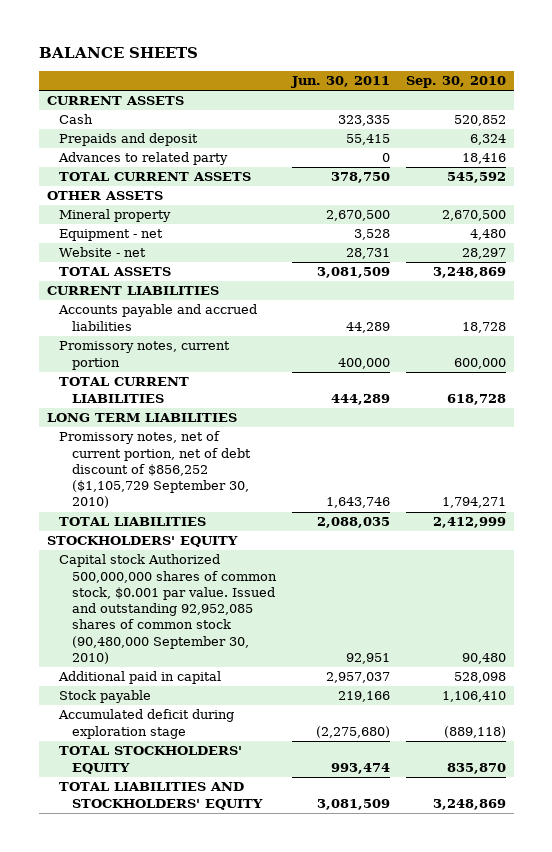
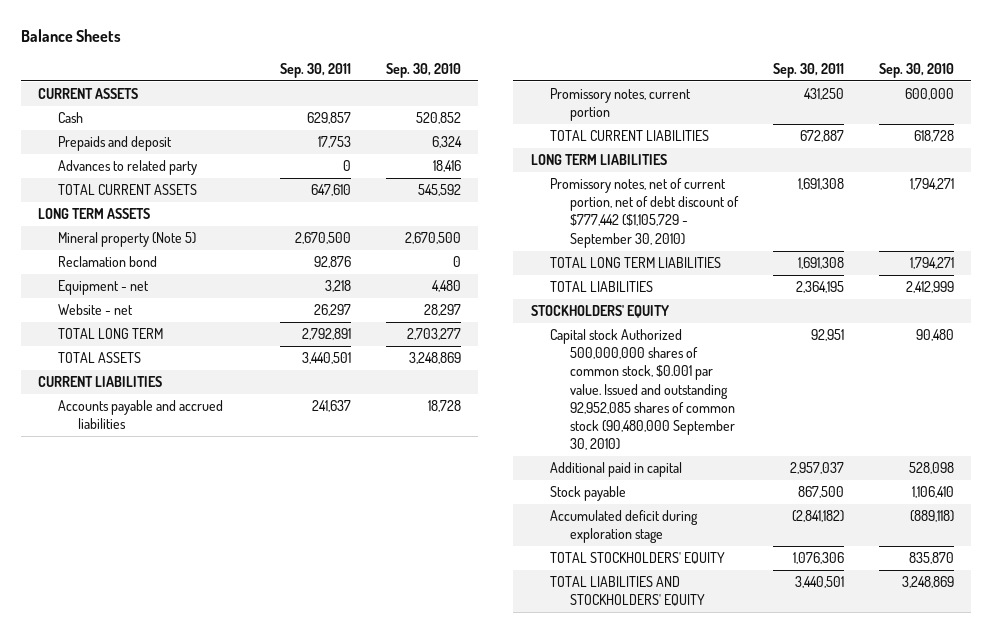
- BALANCE SHEETS
+ Balance Sheets
- | Jun. 30, 2011 | Sep. 30, 2010
+ | Sep. 30, 2011 | Sep. 30, 2010
- OTHER ASSETS
- Mineral property | 2,670,500 | 2,670,500
+ LONG TERM ASSETS
+ Mineral property (Note 5) | 2,670,500 | 2,670,500
+ Reclamation bond | 92,876 | 0
+ TOTAL LONG TERM | 2,792,891 | 2,703,277
- Promissory notes, net of current portion, net of debt discount of $856,252 ($1,105,729 September 30, 2010) | 1,643,746 | 1,794,271
+ Promissory notes, net of current portion, net of debt discount of $777,442 ($1,105,729 - September 30, 2010) | 1,691,308 | 1,794,271
+ TOTAL LONG TERM LIABILITIES | 1,691,308 | 1,794,271

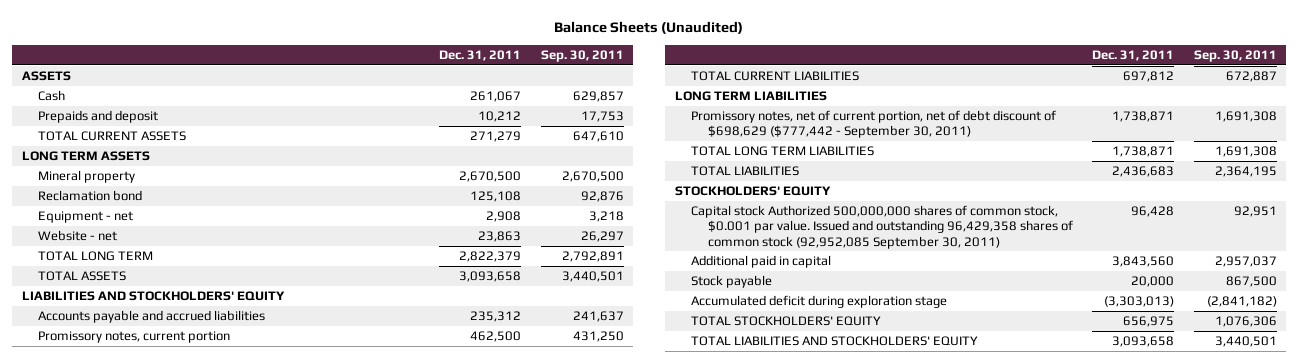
- Balance Sheets
+ Balance Sheets (Unaudited)
- | Sep. 30, 2011 | Sep. 30, 2010
+ | Dec. 31, 2011 | Sep. 30, 2011
- CURRENT ASSETS
+ ASSETS
- Advances to related party | 0 | 18,416
- Mineral property (Note 5) | 2,670,500 | 2,670,500
+ Mineral property | 2,670,500 | 2,670,500
- CURRENT LIABILITIES
+ LIABILITIES AND STOCKHOLDERS' EQUITY
- Promissory notes, net of current portion, net of debt discount of $777,442 ($1,105,729 - September 30, 2010) | 1,691,308 | 1,794,271
+ Promissory notes, net of current portion, net of debt discount of $698,629 ($777,442 - September 30, 2011) | 1,738,871 | 1,691,308
- Capital stock Authorized 500,000,000 shares of common stock, $0.001 par value. Issued and outstanding 92,952,085 shares of common stock (90,480,000 September 30, 2010) | 92,951 | 90,480
+ Capital stock Authorized 500,000,000 shares of common stock, $0.001 par value. Issued and outstanding 96,429,358 shares of common stock (92,952,085 September 30, 2011) | 96,428 | 92,951

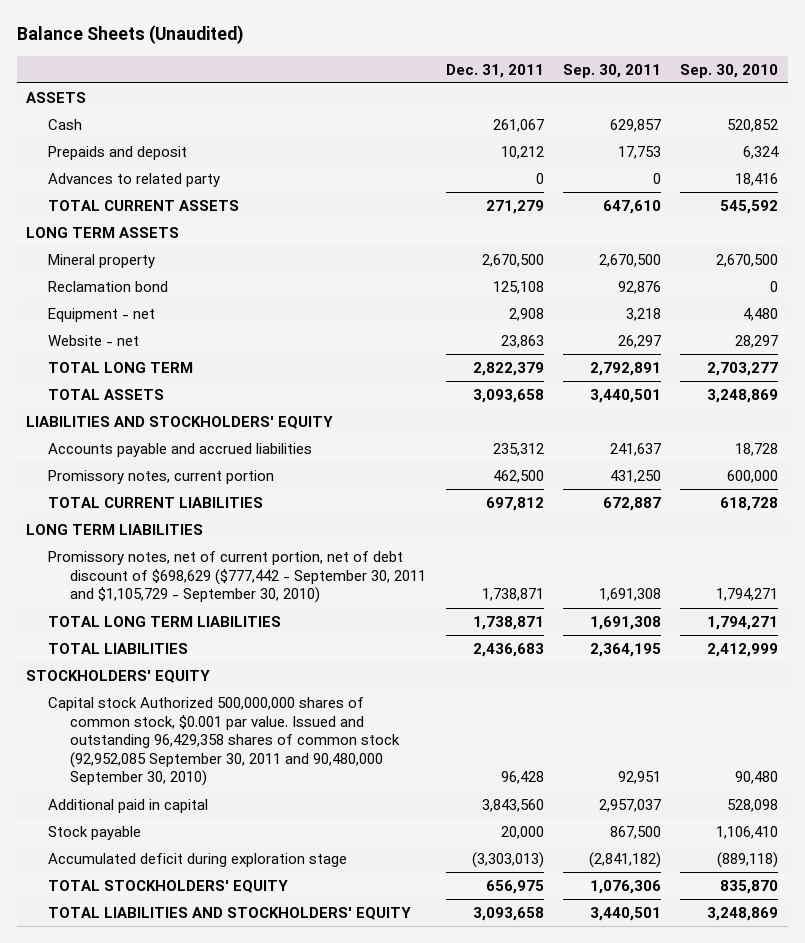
- | Dec. 31, 2011 | Sep. 30, 2011
+ | Dec. 31, 2011 | Sep. 30, 2011 | Sep. 30, 2010
+ Advances to related party | 0 | 0 | 18,416
- Promissory notes, net of current portion, net of debt discount of $698,629 ($777,442 - September 30, 2011) | 1,738,871 | 1,691,308
+ Promissory notes, net of current portion, net of debt discount of $698,629 ($777,442 - September 30, 2011 and $1,105,729 - September 30, 2010) | 1,738,871 | 1,691,308 | 1,794,271
- Capital stock Authorized 500,000,000 shares of common stock, $0.001 par value. Issued and outstanding 96,429,358 shares of common stock (92,952,085 September 30, 2011) | 96,428 | 92,951
+ Capital stock Authorized 500,000,000 shares of common stock, $0.001 par value. Issued and outstanding 96,429,358 shares of common stock (92,952,085 September 30, 2011 and 90,480,000 September 30, 2010) | 96,428 | 92,951 | 90,480

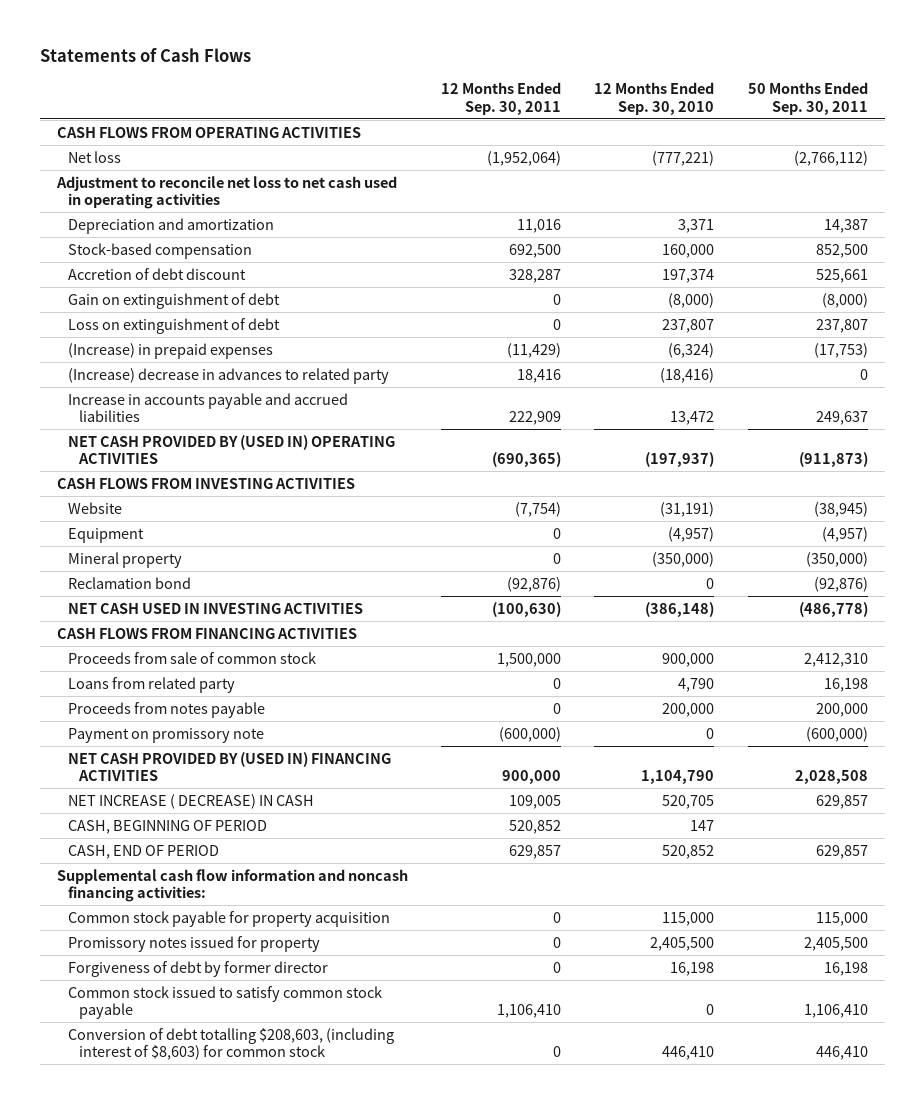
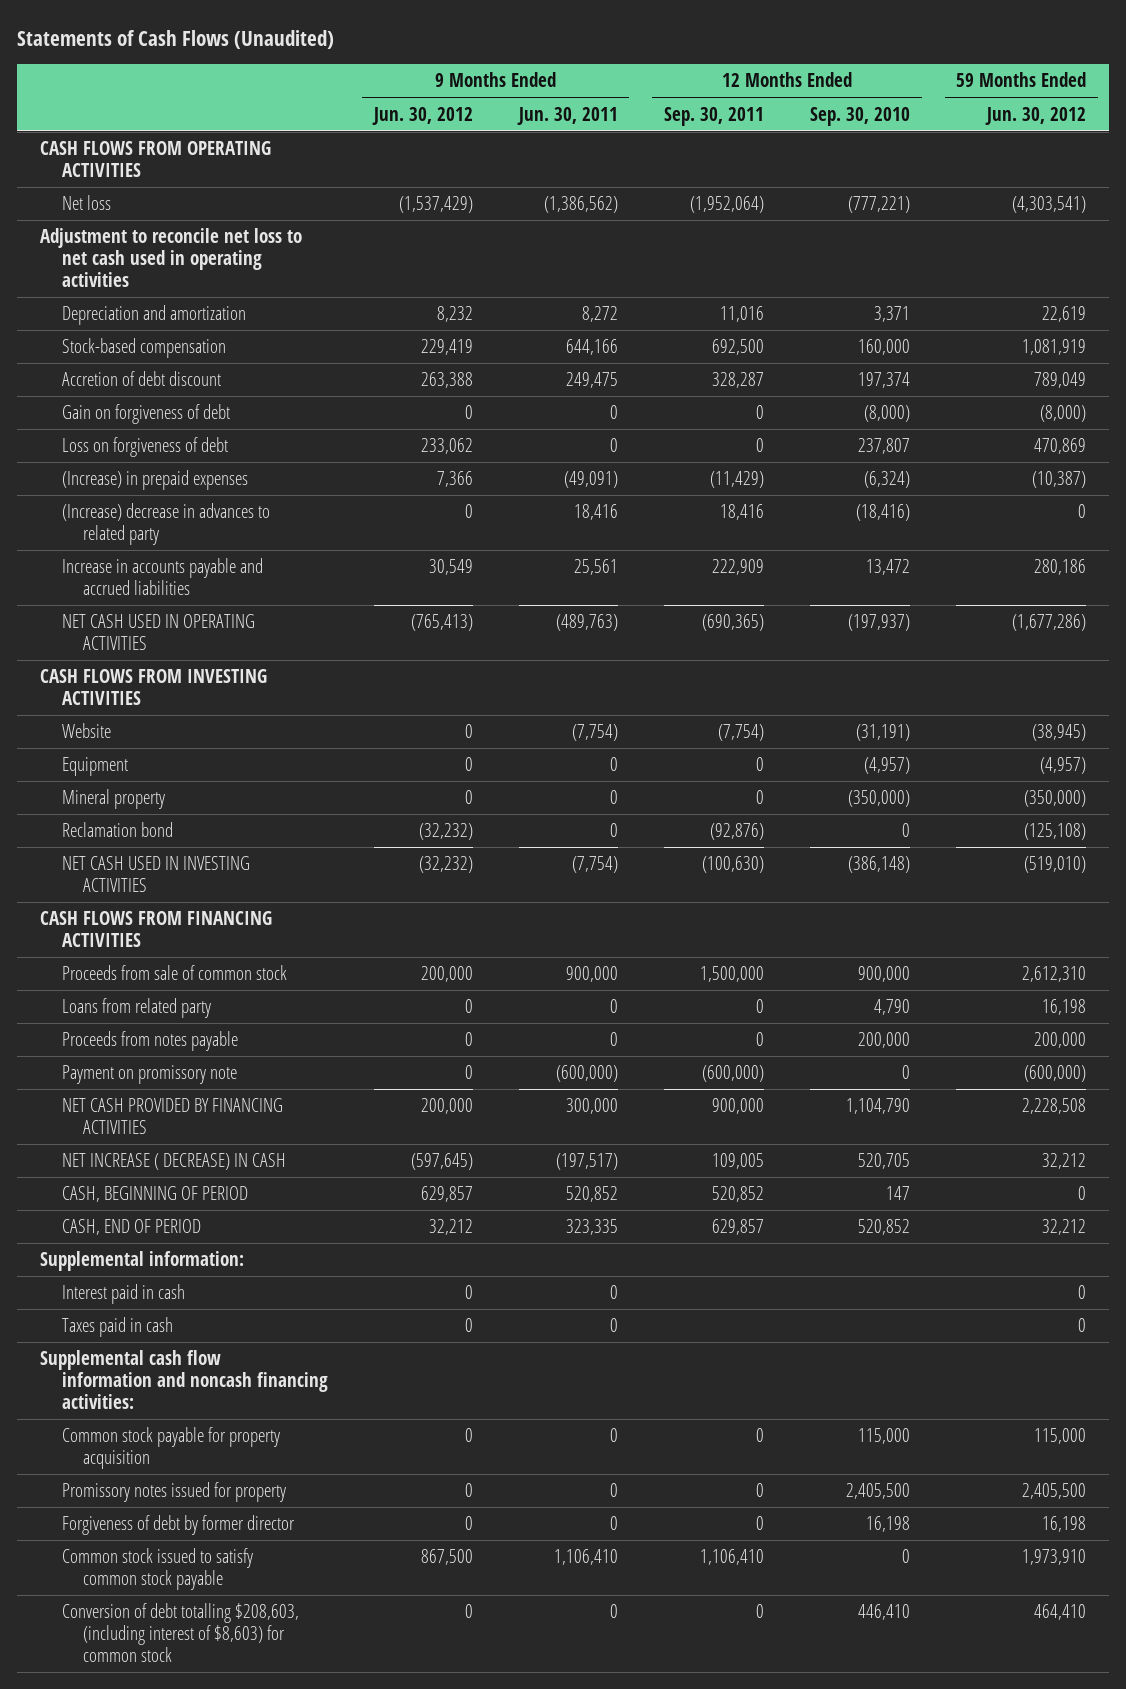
- Statements of Cash Flows
+ Statements of Cash Flows (Unaudited)
- | 12 Months Ended Sep. 30, 2011 | 12 Months Ended Sep. 30, 2010 | 50 Months Ended Sep. 30, 2011
+ | 9 Months Ended Jun. 30, 2012 | 9 Months Ended Jun. 30, 2011 | 12 Months Ended Sep. 30, 2011 | 12 Months Ended Sep. 30, 2010 | 59 Months Ended Jun. 30, 2012
- Gain on extinguishment of debt | 0 | (8,000) | (8,000)
- Loss on extinguishment of debt | 0 | 237,807 | 237,807
+ Gain on forgiveness of debt | 0 | 0 | 0 | (8,000) | (8,000)
+ Loss on forgiveness of debt | 233,062 | 0 | 0 | 237,807 | 470,869
- NET CASH PROVIDED BY (USED IN) OPERATING ACTIVITIES | (690,365) | (197,937) | (911,873)
+ NET CASH USED IN OPERATING ACTIVITIES | (765,413) | (489,763) | (690,365) | (197,937) | (1,677,286)
- NET CASH PROVIDED BY (USED IN) FINANCING ACTIVITIES | 900,000 | 1,104,790 | 2,028,508
+ NET CASH PROVIDED BY FINANCING ACTIVITIES | 200,000 | 300,000 | 900,000 | 1,104,790 | 2,228,508
+ Supplemental information:
+ Interest paid in cash | 0 | 0 | | | 0
+ Taxes paid in cash | 0 | 0 | | | 0

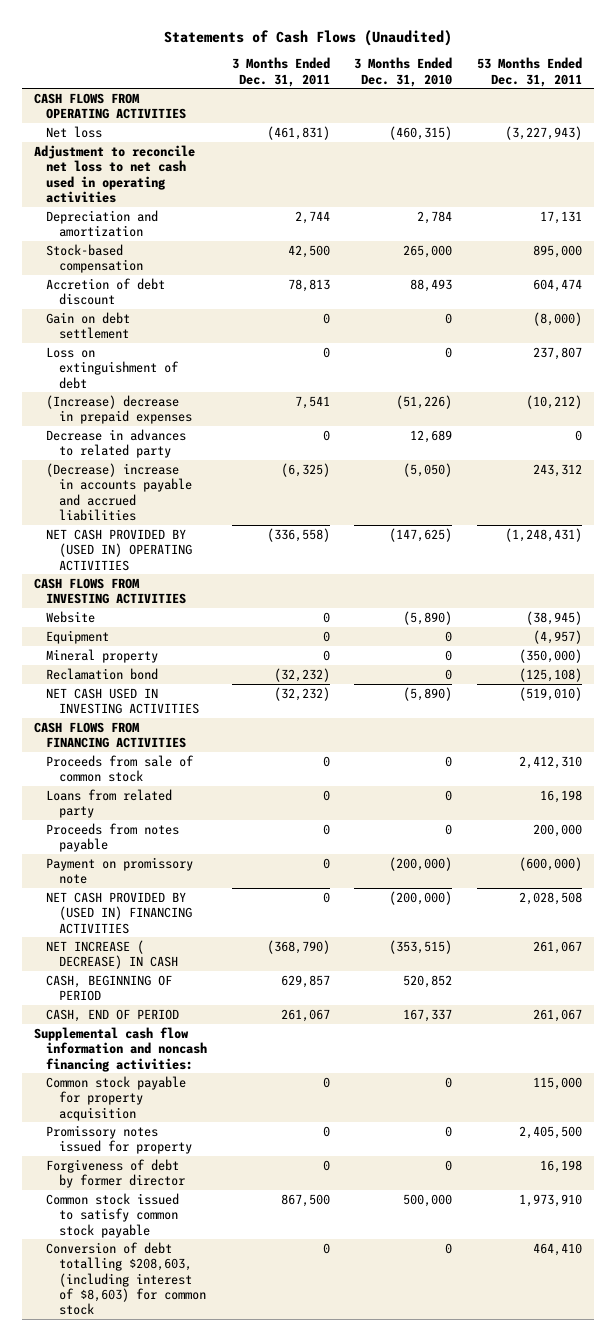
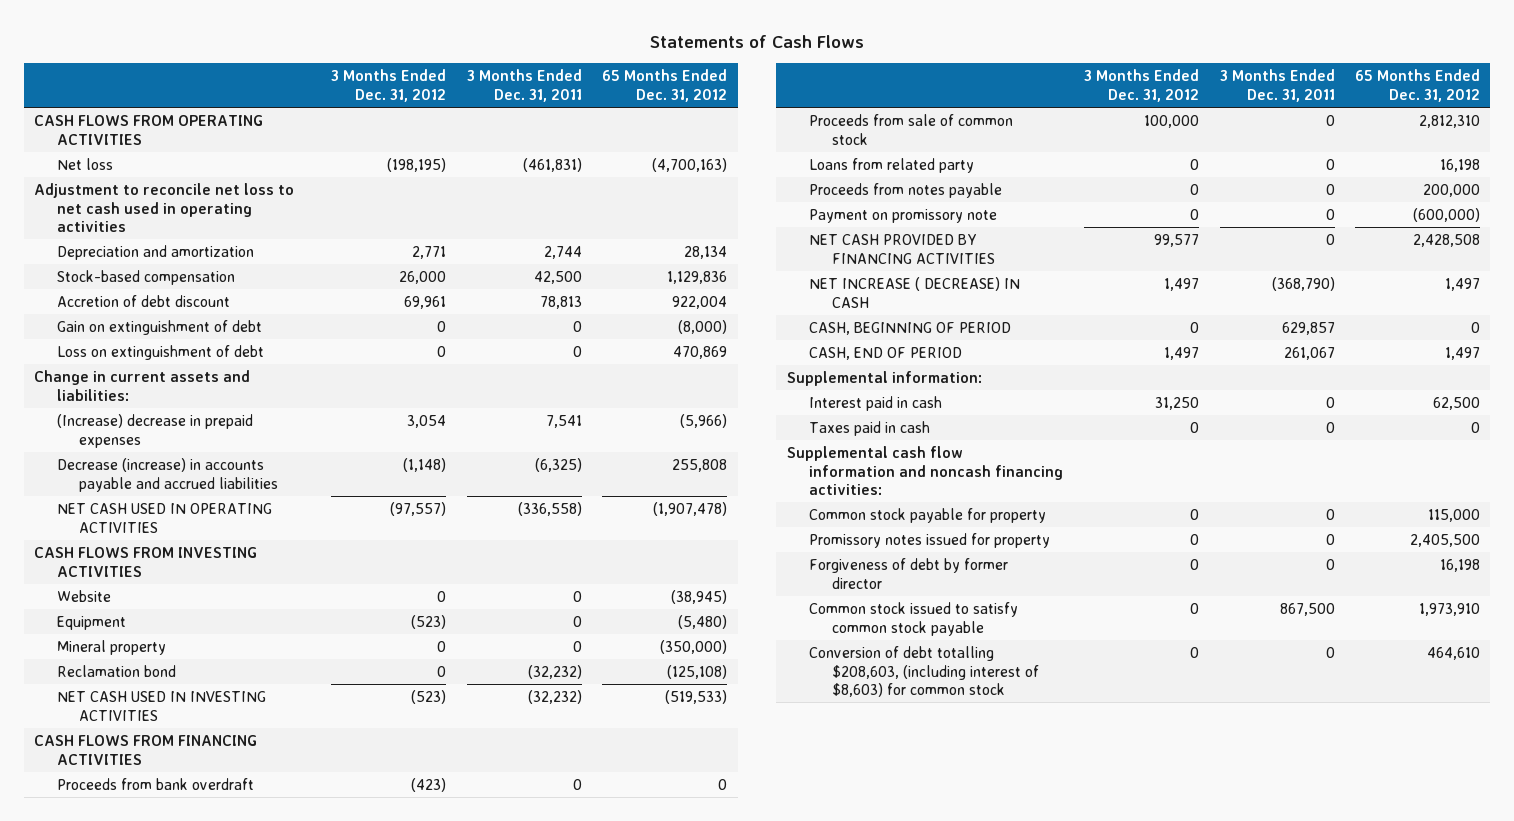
- Statements of Cash Flows (Unaudited)
+ Statements of Cash Flows
- | 3 Months Ended Dec. 31, 2011 | 3 Months Ended Dec. 31, 2010 | 53 Months Ended Dec. 31, 2011
+ | 3 Months Ended Dec. 31, 2012 | 3 Months Ended Dec. 31, 2011 | 65 Months Ended Dec. 31, 2012
- Gain on debt settlement | 0 | 0 | (8,000)
+ Gain on extinguishment of debt | 0 | 0 | (8,000)
+ Change in current assets and liabilities:
- Decrease in advances to related party | 0 | 12,689 | 0
- (Decrease) increase in accounts payable and accrued liabilities | (6,325) | (5,050) | 243,312
- NET CASH PROVIDED BY (USED IN) OPERATING ACTIVITIES | (336,558) | (147,625) | (1,248,431)
+ Decrease (increase) in accounts payable and accrued liabilities | (1,148) | (6,325) | 255,808
+ NET CASH USED IN OPERATING ACTIVITIES | (97,557) | (336,558) | (1,907,478)
+ Proceeds from bank overdraft | (423) | 0 | 0
- NET CASH PROVIDED BY (USED IN) FINANCING ACTIVITIES | 0 | (200,000) | 2,028,508
+ NET CASH PROVIDED BY FINANCING ACTIVITIES | 99,577 | 0 | 2,428,508
+ Supplemental information:
+ Interest paid in cash | 31,250 | 0 | 62,500
+ Taxes paid in cash | 0 | 0 | 0
- Common stock payable for property acquisition | 0 | 0 | 115,000
+ Common stock payable for property | 0 | 0 | 115,000

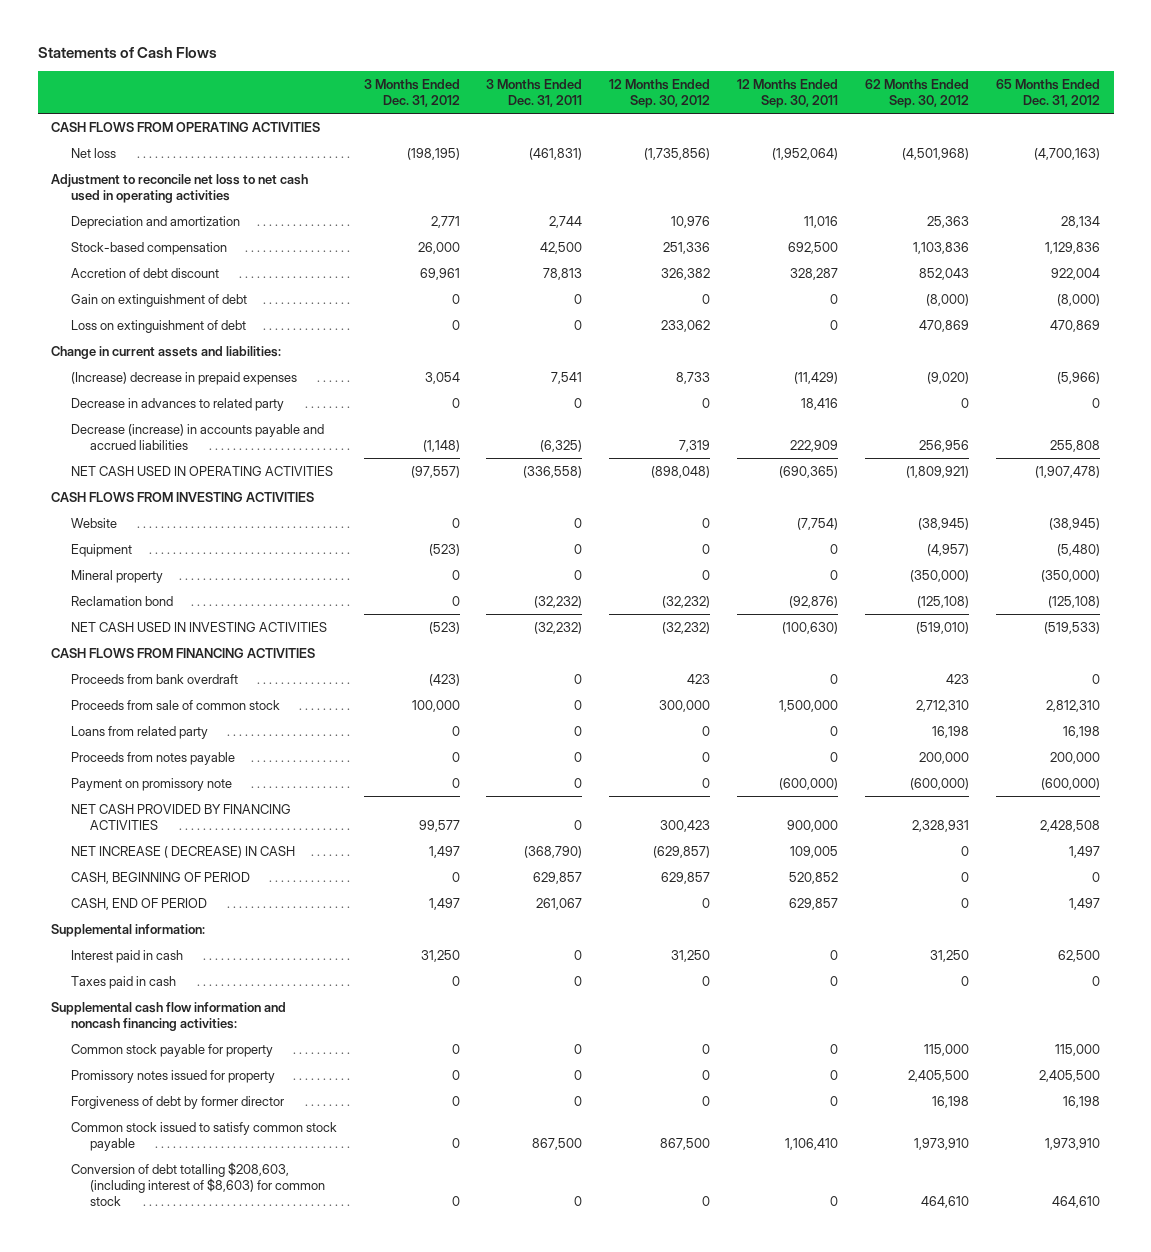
- | 3 Months Ended Dec. 31, 2012 | 3 Months Ended Dec. 31, 2011 | 65 Months Ended Dec. 31, 2012
+ | 3 Months Ended Dec. 31, 2012 | 3 Months Ended Dec. 31, 2011 | 12 Months Ended Sep. 30, 2012 | 12 Months Ended Sep. 30, 2011 | 62 Months Ended Sep. 30, 2012 | 65 Months Ended Dec. 31, 2012
+ Decrease in advances to related party | 0 | 0 | 0 | 18,416 | 0 | 0

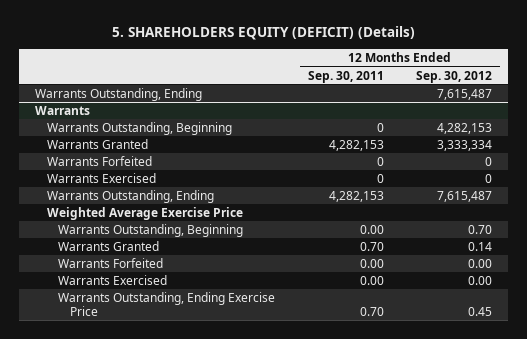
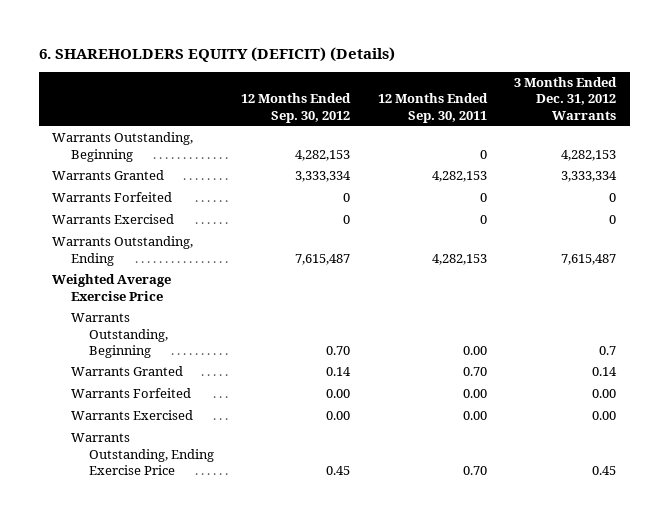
- 5. SHAREHOLDERS EQUITY (DEFICIT) (Details)
+ 6. SHAREHOLDERS EQUITY (DEFICIT) (Details)
- | 12 Months Ended Sep. 30, 2011 | 12 Months Ended Sep. 30, 2012
+ | 12 Months Ended Sep. 30, 2012 | 12 Months Ended Sep. 30, 2011 | 3 Months Ended Dec. 31, 2012 Warrants
- Warrants Outstanding, Ending | | 7,615,487
- Warrants

